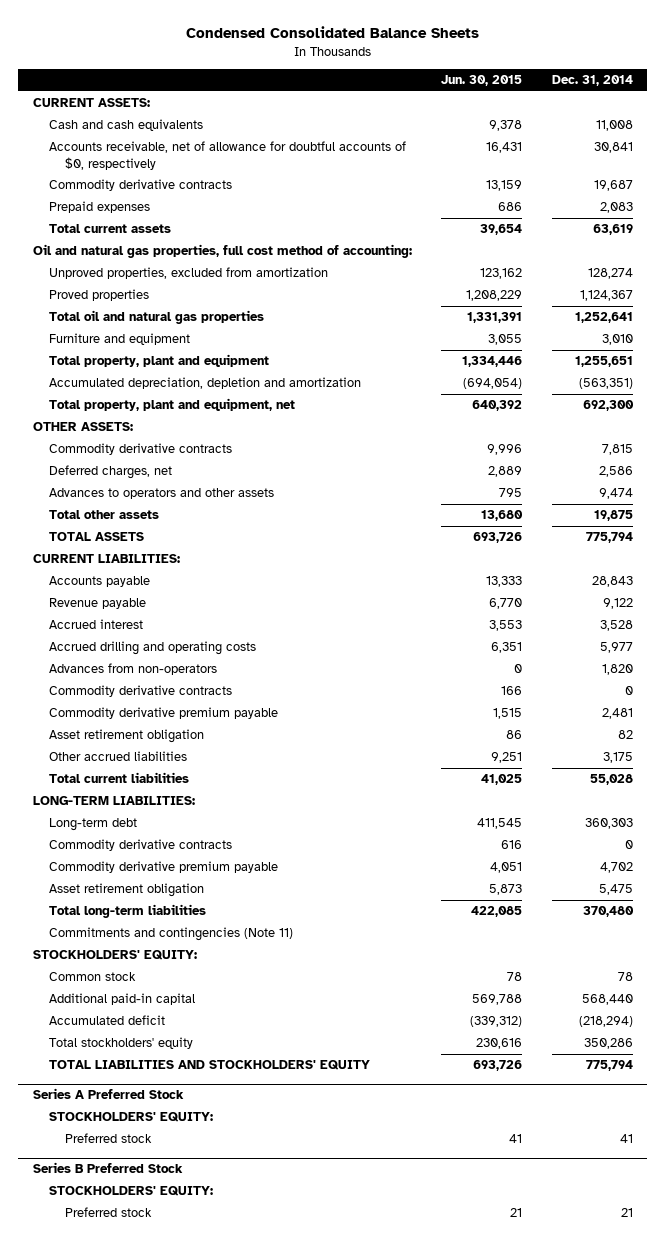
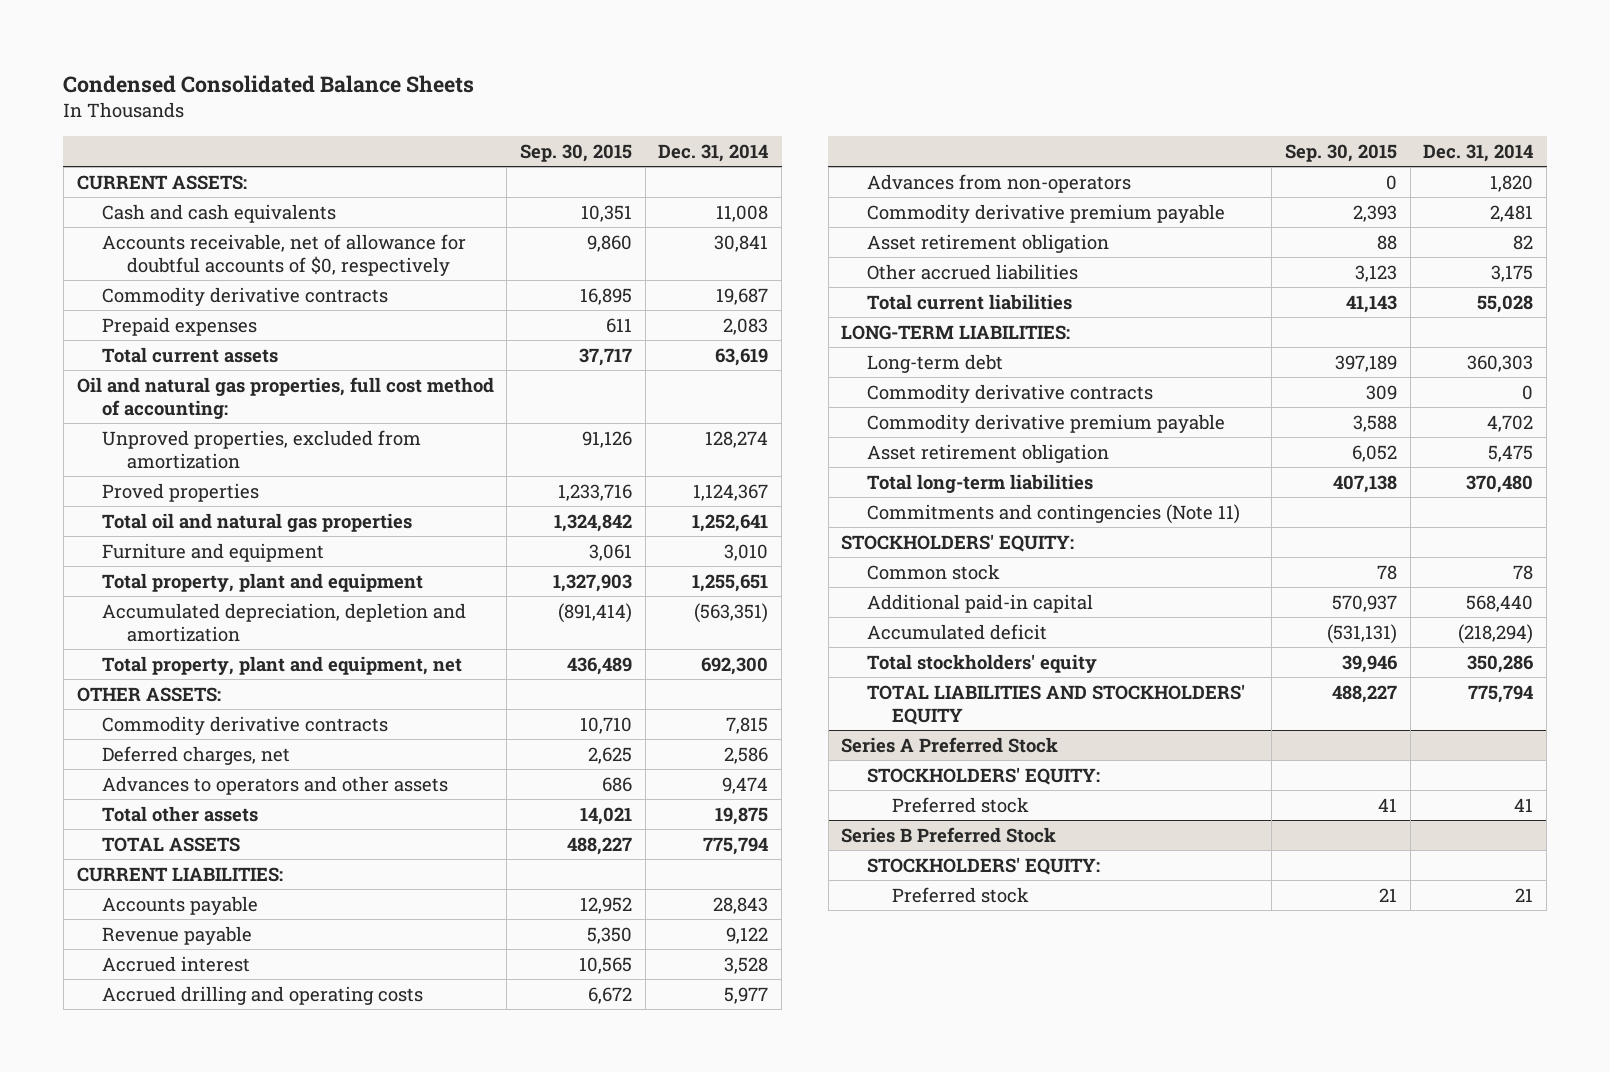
- | Jun. 30, 2015 | Dec. 31, 2014
+ | Sep. 30, 2015 | Dec. 31, 2014
- Commodity derivative contracts | 166 | 0

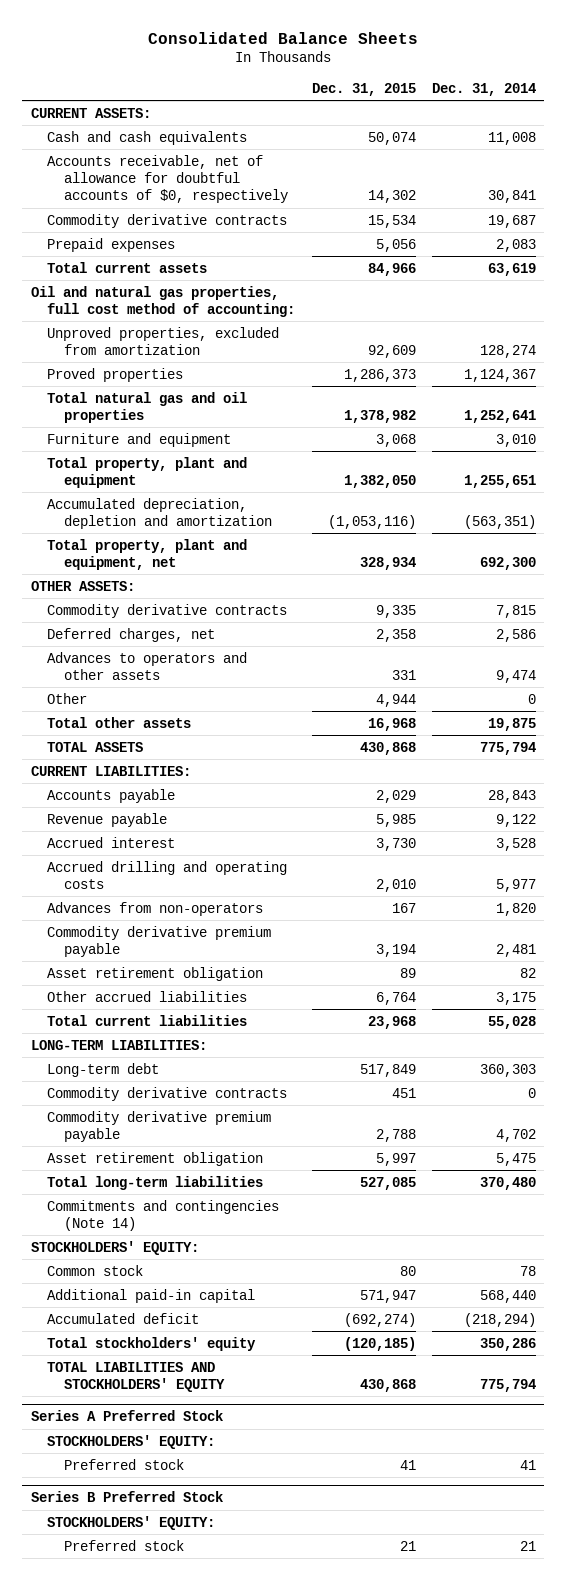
- Condensed Consolidated Balance Sheets
+ Consolidated Balance Sheets
- | Sep. 30, 2015 | Dec. 31, 2014
+ | Dec. 31, 2015 | Dec. 31, 2014
- Total oil and natural gas properties | 1,324,842 | 1,252,641
+ Total natural gas and oil properties | 1,378,982 | 1,252,641
+ Other | 4,944 | 0
- Commitments and contingencies (Note 11)
+ Commitments and contingencies (Note 14)

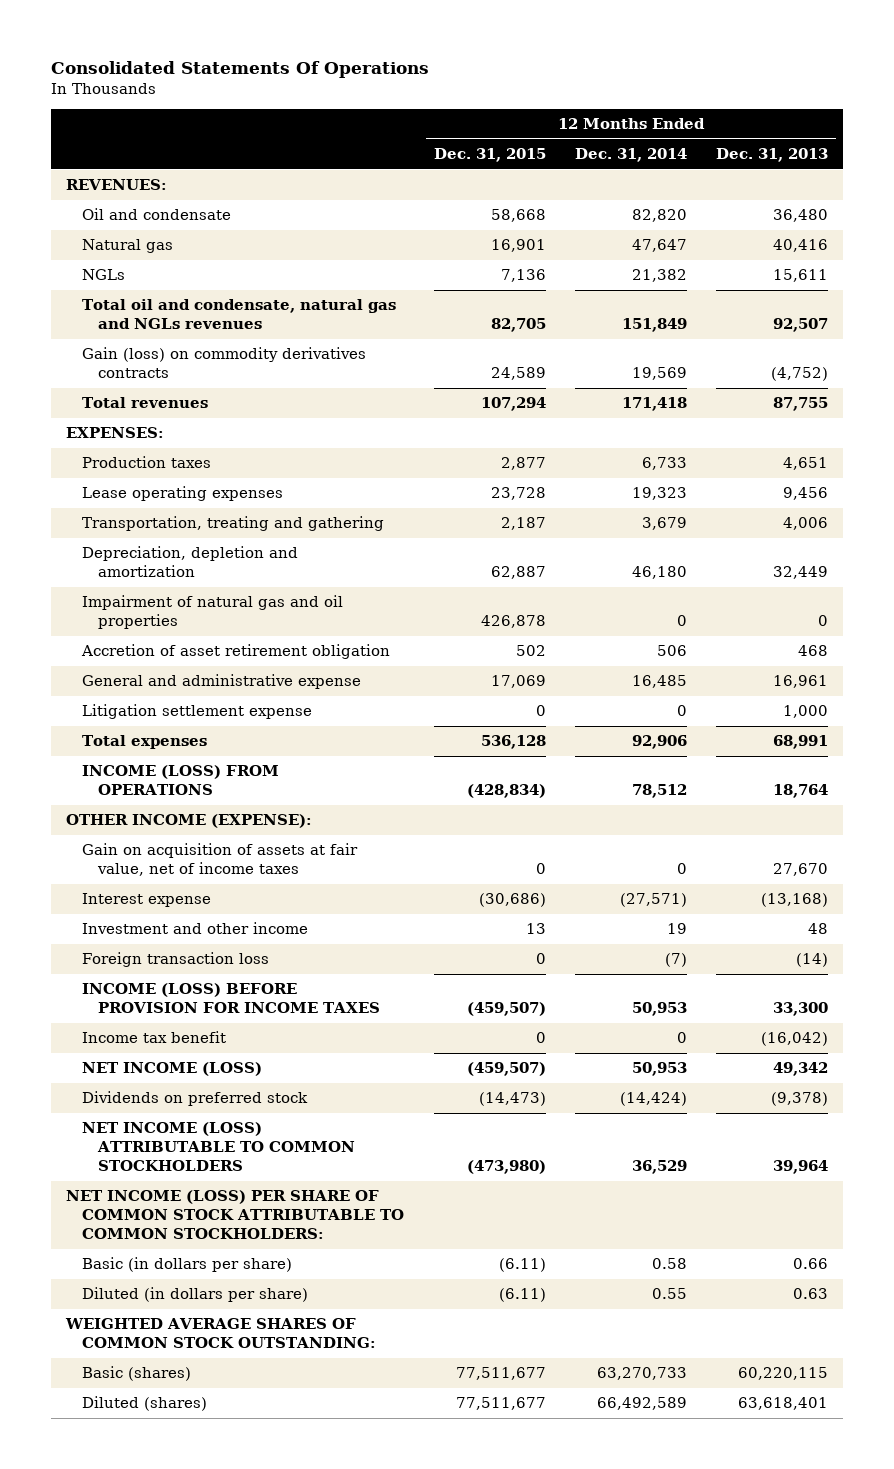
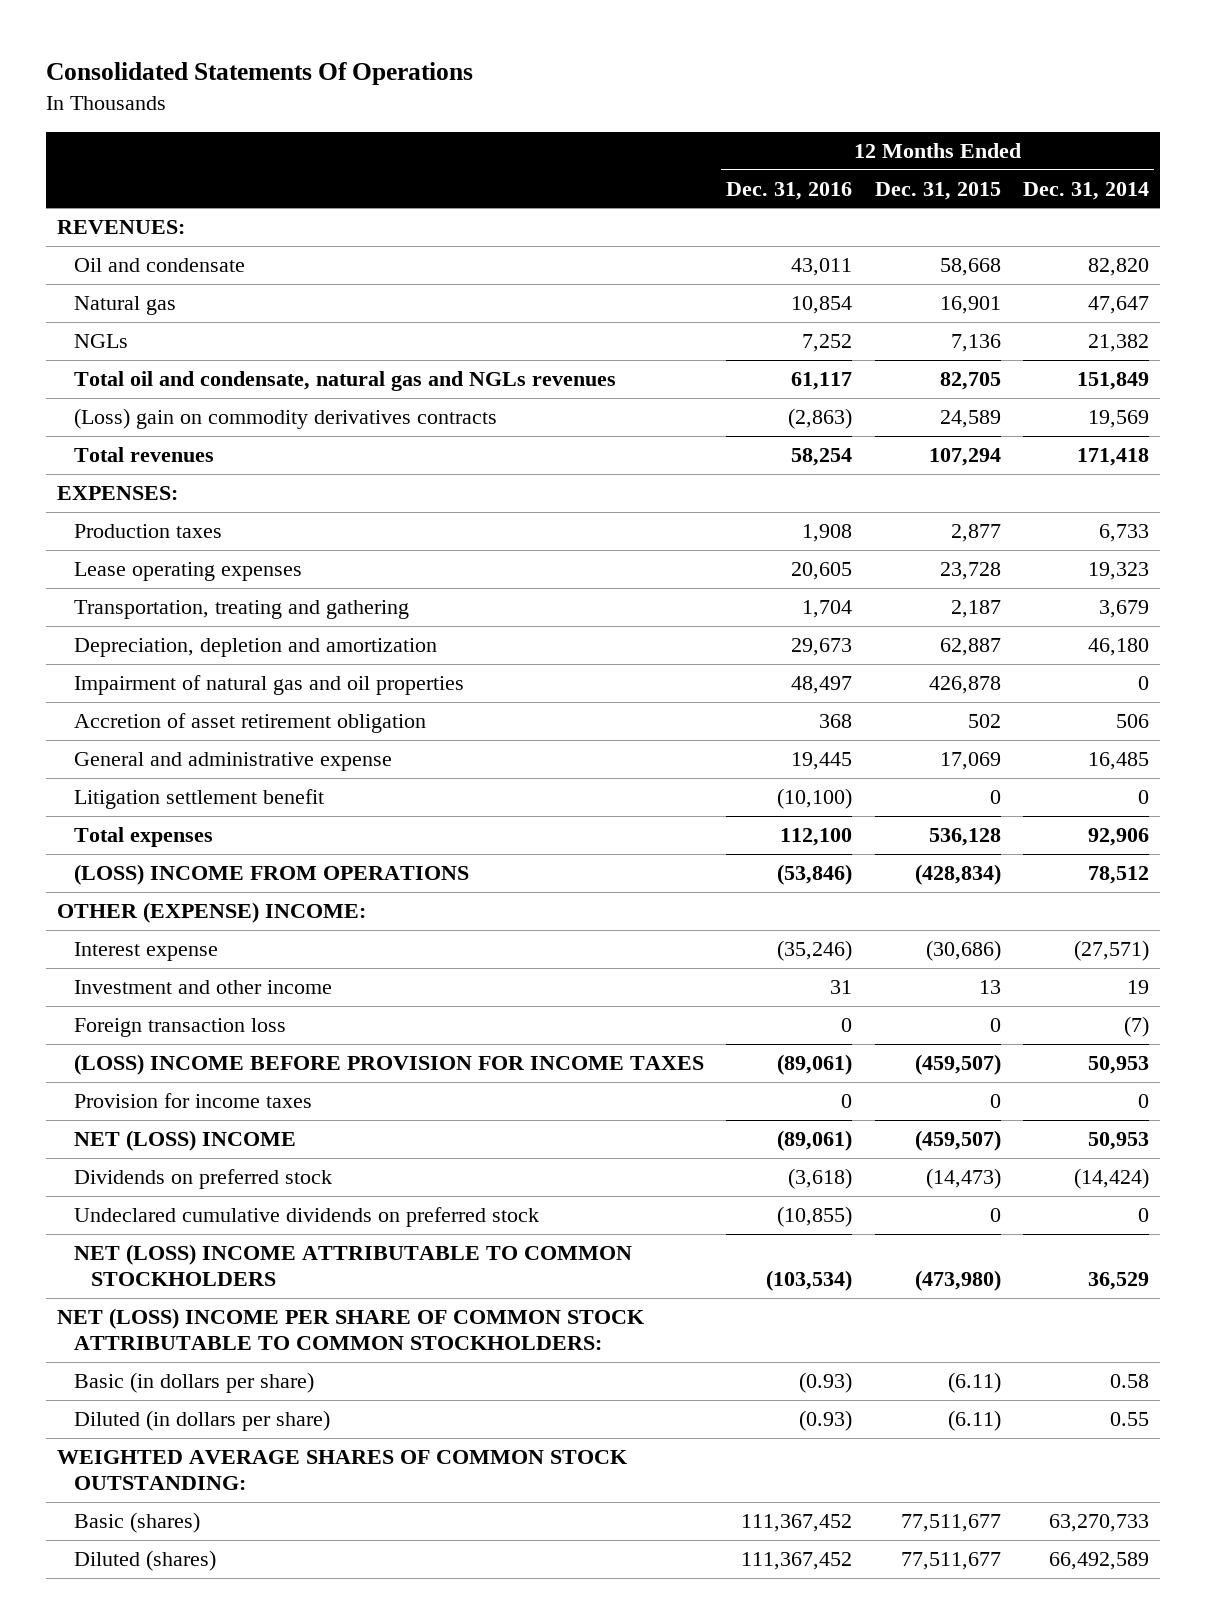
- | 12 Months Ended Dec. 31, 2015 | 12 Months Ended Dec. 31, 2014 | 12 Months Ended Dec. 31, 2013
+ | 12 Months Ended Dec. 31, 2016 | 12 Months Ended Dec. 31, 2015 | 12 Months Ended Dec. 31, 2014
- Gain (loss) on commodity derivatives contracts | 24,589 | 19,569 | (4,752)
+ (Loss) gain on commodity derivatives contracts | (2,863) | 24,589 | 19,569
- Litigation settlement expense | 0 | 0 | 1,000
+ Litigation settlement benefit | (10,100) | 0 | 0
- INCOME (LOSS) FROM OPERATIONS | (428,834) | 78,512 | 18,764
- OTHER INCOME (EXPENSE):
- Gain on acquisition of assets at fair value, net of income taxes | 0 | 0 | 27,670
+ (LOSS) INCOME FROM OPERATIONS | (53,846) | (428,834) | 78,512
+ OTHER (EXPENSE) INCOME:
- INCOME (LOSS) BEFORE PROVISION FOR INCOME TAXES | (459,507) | 50,953 | 33,300
- Income tax benefit | 0 | 0 | (16,042)
- NET INCOME (LOSS) | (459,507) | 50,953 | 49,342
+ (LOSS) INCOME BEFORE PROVISION FOR INCOME TAXES | (89,061) | (459,507) | 50,953
+ Provision for income taxes | 0 | 0 | 0
+ NET (LOSS) INCOME | (89,061) | (459,507) | 50,953
- NET INCOME (LOSS) ATTRIBUTABLE TO COMMON STOCKHOLDERS | (473,980) | 36,529 | 39,964
- NET INCOME (LOSS) PER SHARE OF COMMON STOCK ATTRIBUTABLE TO COMMON STOCKHOLDERS:
+ Undeclared cumulative dividends on preferred stock | (10,855) | 0 | 0
+ NET (LOSS) INCOME ATTRIBUTABLE TO COMMON STOCKHOLDERS | (103,534) | (473,980) | 36,529
+ NET (LOSS) INCOME PER SHARE OF COMMON STOCK ATTRIBUTABLE TO COMMON STOCKHOLDERS:

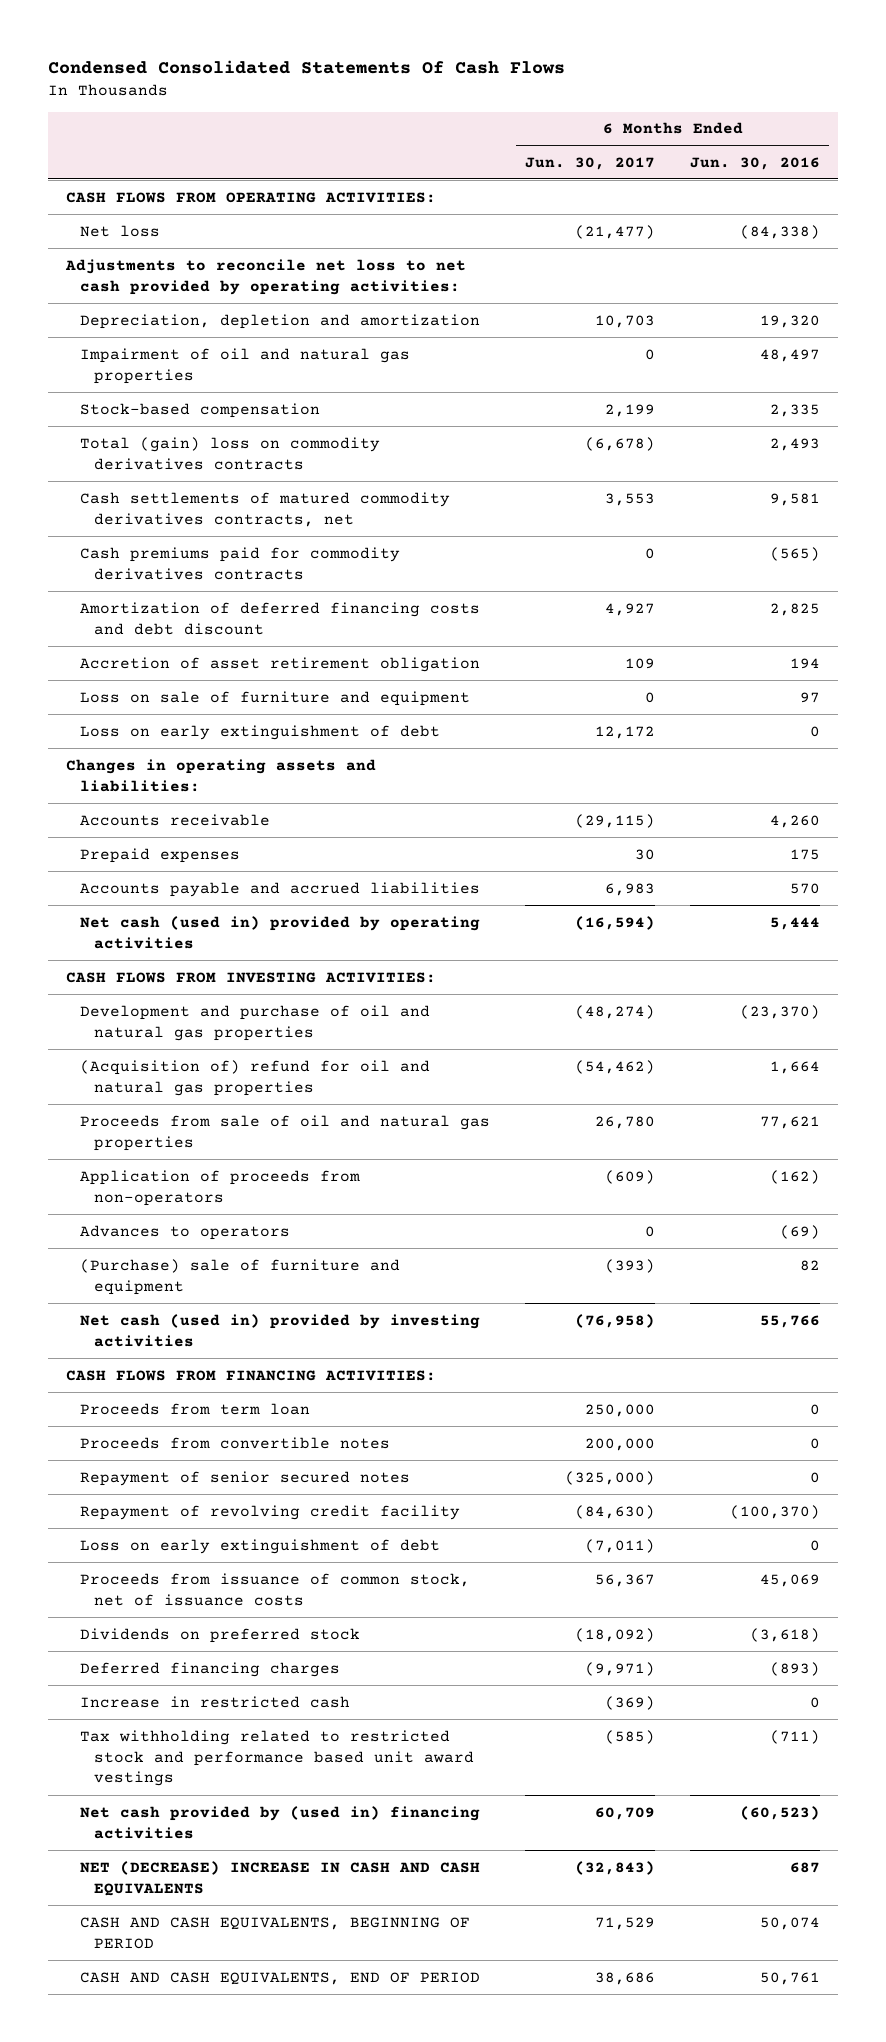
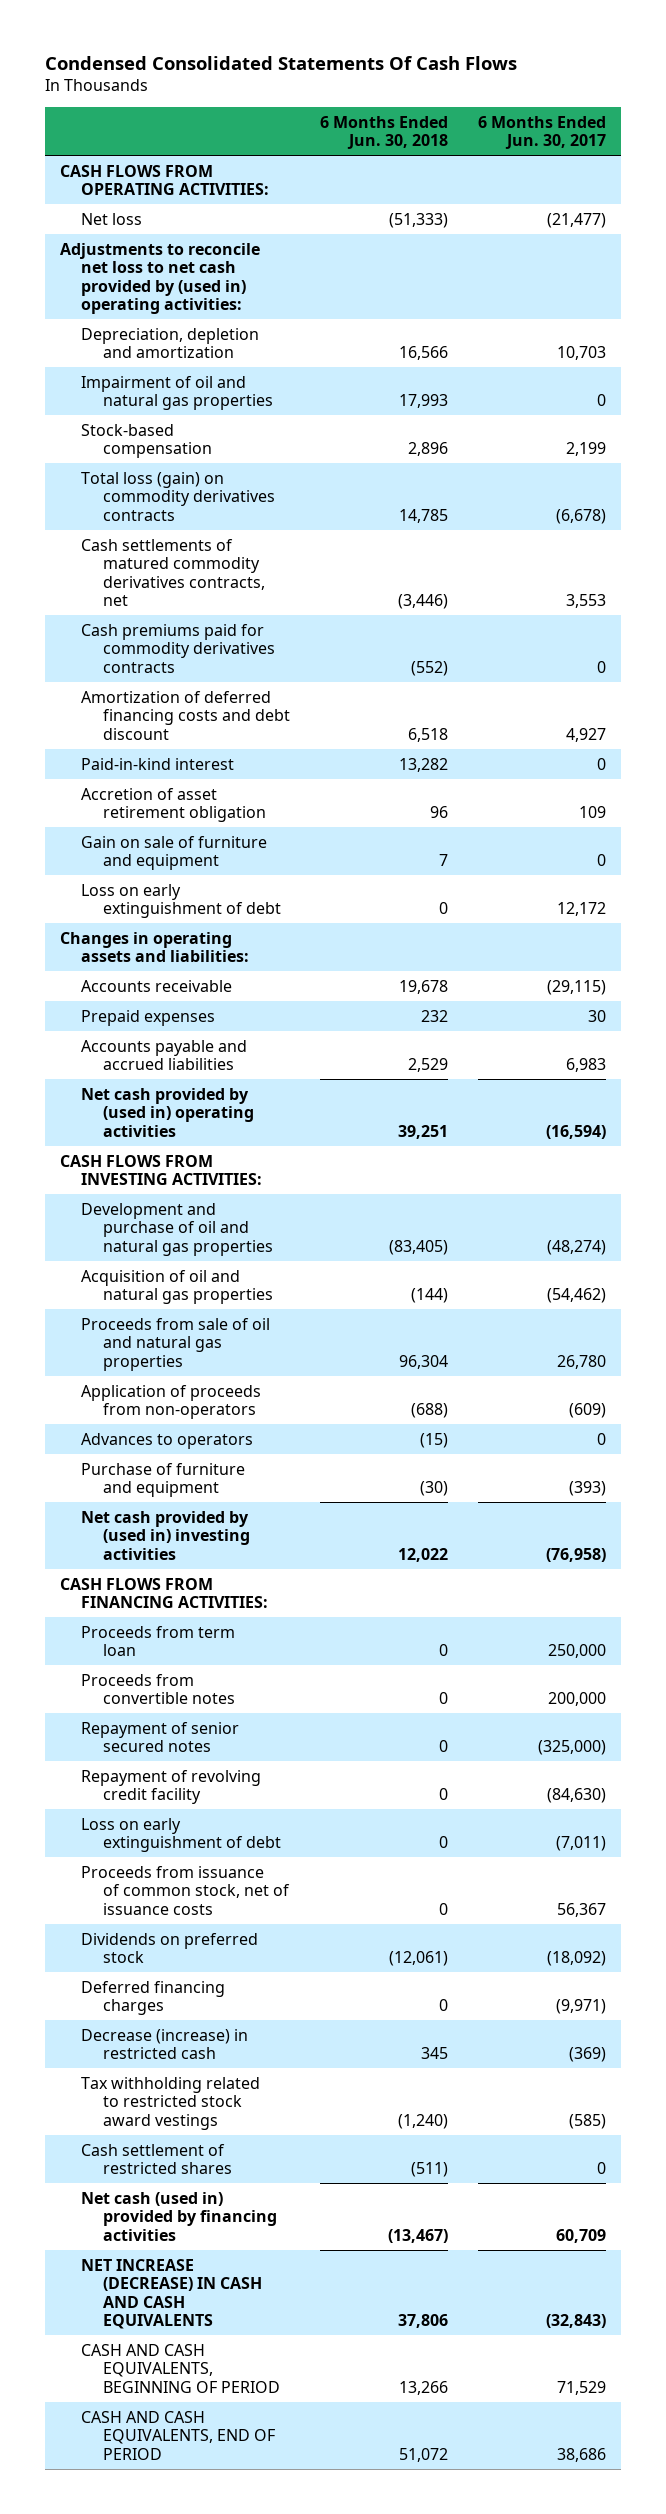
- | 6 Months Ended Jun. 30, 2017 | 6 Months Ended Jun. 30, 2016
+ | 6 Months Ended Jun. 30, 2018 | 6 Months Ended Jun. 30, 2017
- Adjustments to reconcile net loss to net cash provided by operating activities:
+ Adjustments to reconcile net loss to net cash provided by (used in) operating activities:
- Total (gain) loss on commodity derivatives contracts | (6,678) | 2,493
+ Total loss (gain) on commodity derivatives contracts | 14,785 | (6,678)
+ Paid-in-kind interest | 13,282 | 0
- Loss on sale of furniture and equipment | 0 | 97
+ Gain on sale of furniture and equipment | 7 | 0
- Net cash (used in) provided by operating activities | (16,594) | 5,444
+ Net cash provided by (used in) operating activities | 39,251 | (16,594)
- (Acquisition of) refund for oil and natural gas properties | (54,462) | 1,664
+ Acquisition of oil and natural gas properties | (144) | (54,462)
- (Purchase) sale of furniture and equipment | (393) | 82
- Net cash (used in) provided by investing activities | (76,958) | 55,766
+ Purchase of furniture and equipment | (30) | (393)
+ Net cash provided by (used in) investing activities | 12,022 | (76,958)
- Increase in restricted cash | (369) | 0
- Tax withholding related to restricted stock and performance based unit award vestings | (585) | (711)
- Net cash provided by (used in) financing activities | 60,709 | (60,523)
- NET (DECREASE) INCREASE IN CASH AND CASH EQUIVALENTS | (32,843) | 687
+ Decrease (increase) in restricted cash | 345 | (369)
+ Tax withholding related to restricted stock award vestings | (1,240) | (585)
+ Cash settlement of restricted shares | (511) | 0
+ Net cash (used in) provided by financing activities | (13,467) | 60,709
+ NET INCREASE (DECREASE) IN CASH AND CASH EQUIVALENTS | 37,806 | (32,843)

